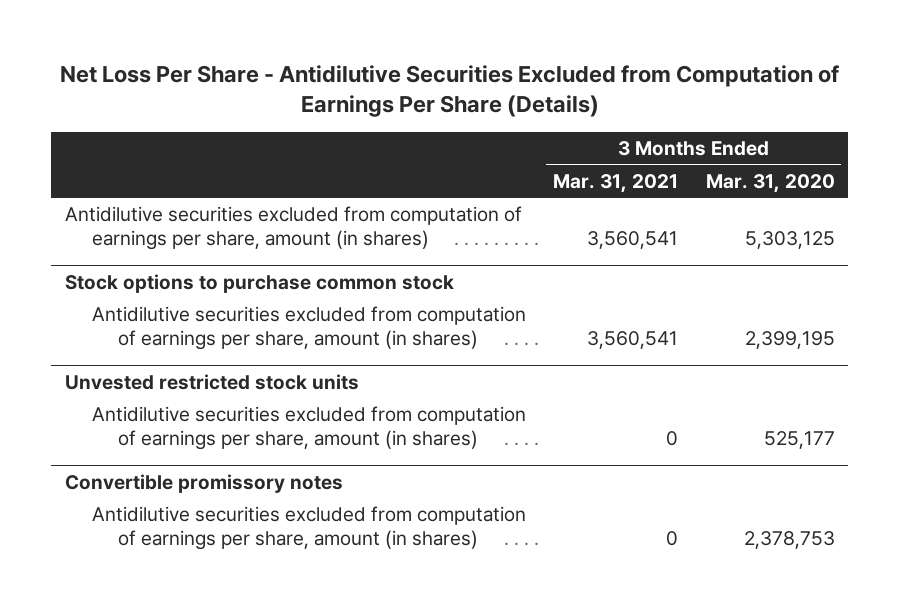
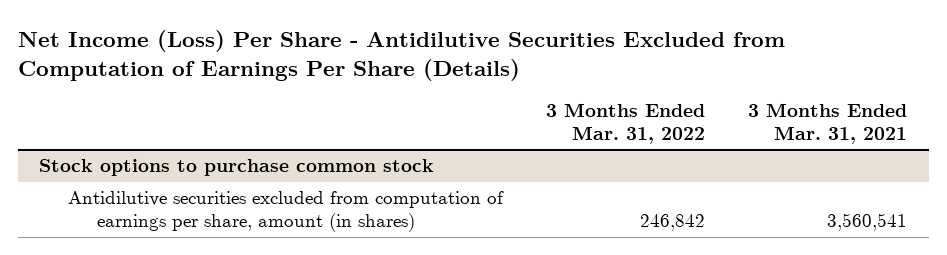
- Net Loss Per Share - Antidilutive Securities Excluded from Computation of Earnings Per Share (Details)
+ Net Income (Loss) Per Share - Antidilutive Securities Excluded from Computation of Earnings Per Share (Details)
- | 3 Months Ended Mar. 31, 2021 | 3 Months Ended Mar. 31, 2020
+ | 3 Months Ended Mar. 31, 2022 | 3 Months Ended Mar. 31, 2021
- Antidilutive securities excluded from computation of earnings per share, amount (in shares) | 3,560,541 | 5,303,125
- Unvested restricted stock units
- Antidilutive securities excluded from computation of earnings per share, amount (in shares) | 0 | 525,177
- Convertible promissory notes
- Antidilutive securities excluded from computation of earnings per share, amount (in shares) | 0 | 2,378,753

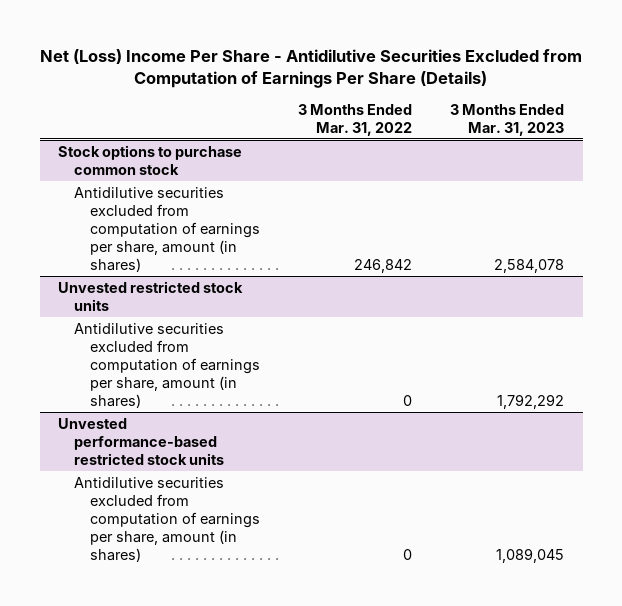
- Net Income (Loss) Per Share - Antidilutive Securities Excluded from Computation of Earnings Per Share (Details)
+ Net (Loss) Income Per Share - Antidilutive Securities Excluded from Computation of Earnings Per Share (Details)
- | 3 Months Ended Mar. 31, 2022 | 3 Months Ended Mar. 31, 2021
+ | 3 Months Ended Mar. 31, 2022 | 3 Months Ended Mar. 31, 2023
+ Unvested restricted stock units
+ Antidilutive securities excluded from computation of earnings per share, amount (in shares) | 0 | 1,792,292
+ Unvested performance-based restricted stock units
+ Antidilutive securities excluded from computation of earnings per share, amount (in shares) | 0 | 1,089,045

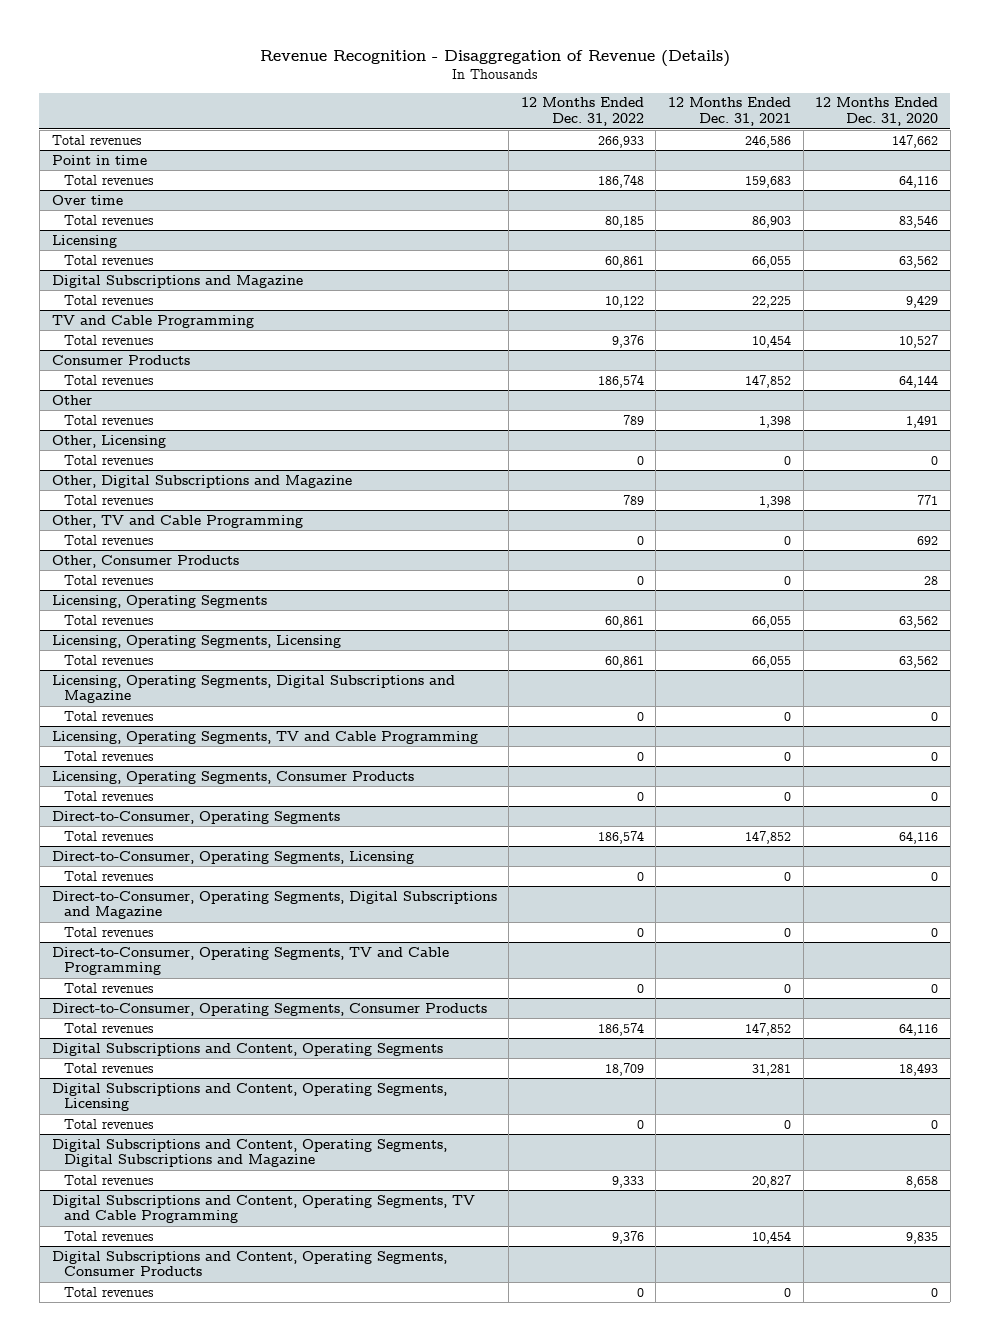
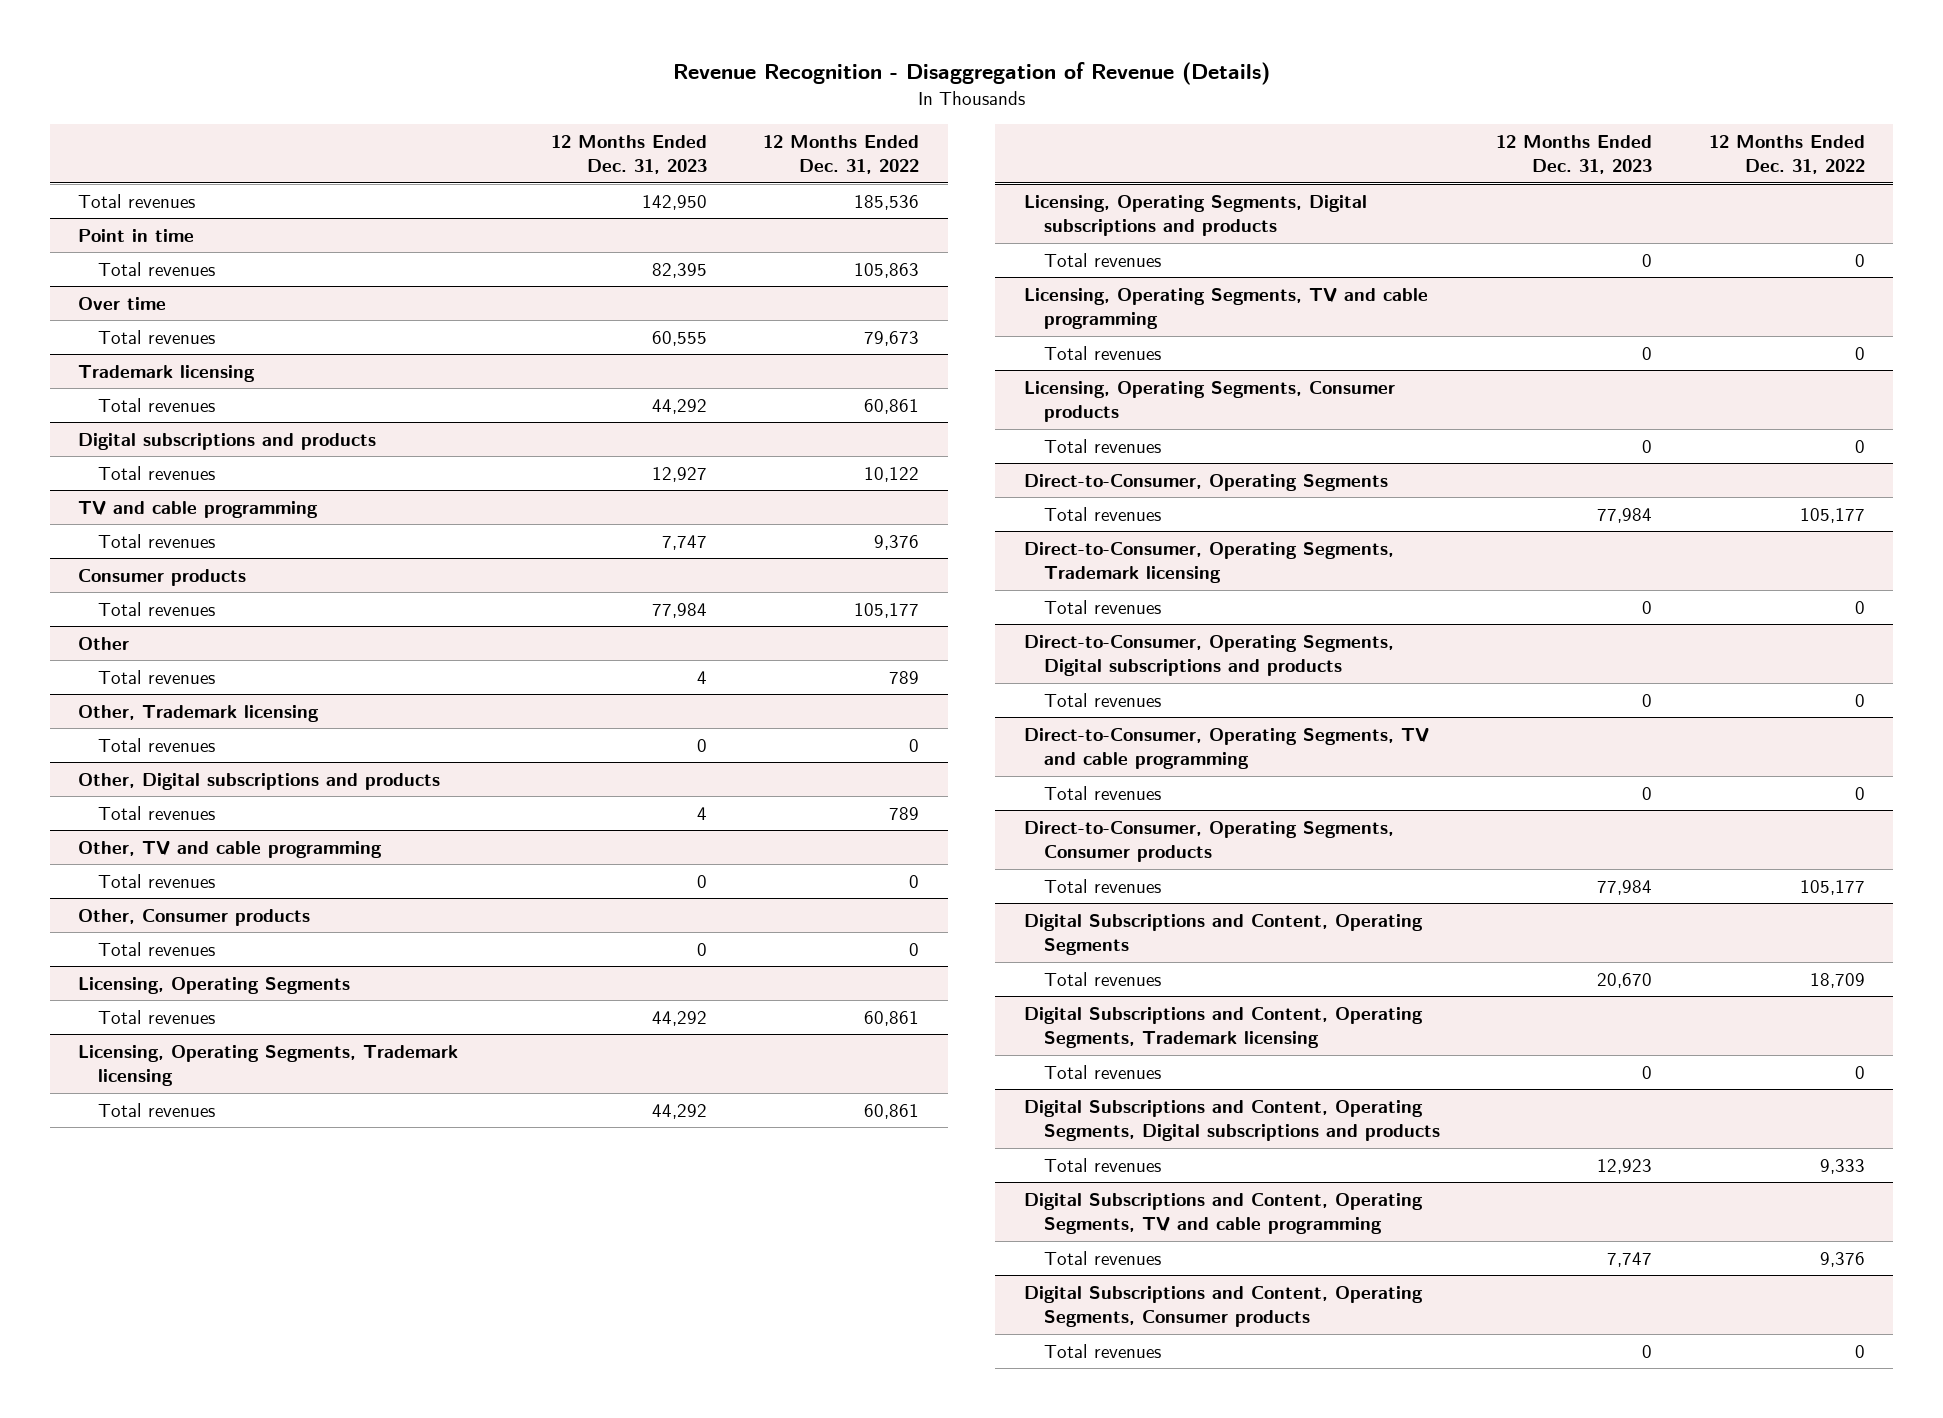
- | 12 Months Ended Dec. 31, 2022 | 12 Months Ended Dec. 31, 2021 | 12 Months Ended Dec. 31, 2020
+ | 12 Months Ended Dec. 31, 2023 | 12 Months Ended Dec. 31, 2022
- Total revenues | 266,933 | 246,586 | 147,662
+ Total revenues | 142,950 | 185,536
@ Point in time
- Total revenues | 186,748 | 159,683 | 64,116
+ Total revenues | 82,395 | 105,863
@ Over time
- Total revenues | 80,185 | 86,903 | 83,546
- Licensing
@ Over time
+ Total revenues | 60,555 | 79,673
+ Trademark licensing
- Digital Subscriptions and Magazine
+ Digital subscriptions and products
- TV and Cable Programming
+ TV and cable programming
- Consumer Products
- Total revenues | 186,574 | 147,852 | 64,144
+ Consumer products
+ Total revenues | 77,984 | 105,177
- Other, Licensing
+ Other, Trademark licensing
- Other, Digital Subscriptions and Magazine
+ Other, Digital subscriptions and products
- Other, TV and Cable Programming
+ Other, TV and cable programming
- Other, Consumer Products
+ Other, Consumer products
- Licensing, Operating Segments, Licensing
+ Licensing, Operating Segments, Trademark licensing
- Licensing, Operating Segments, Digital Subscriptions and Magazine
+ Licensing, Operating Segments, Digital subscriptions and products
- Licensing, Operating Segments, TV and Cable Programming
+ Licensing, Operating Segments, TV and cable programming
- Licensing, Operating Segments, Consumer Products
+ Licensing, Operating Segments, Consumer products
@ Direct-to-Consumer, Operating Segments
- Total revenues | 186,574 | 147,852 | 64,116
- Direct-to-Consumer, Operating Segments, Licensing
@ Direct-to-Consumer, Operating Segments
+ Total revenues | 77,984 | 105,177
+ Direct-to-Consumer, Operating Segments, Trademark licensing
- Direct-to-Consumer, Operating Segments, Digital Subscriptions and Magazine
+ Direct-to-Consumer, Operating Segments, Digital subscriptions and products
- Direct-to-Consumer, Operating Segments, TV and Cable Programming
+ Direct-to-Consumer, Operating Segments, TV and cable programming
- Direct-to-Consumer, Operating Segments, Consumer Products
- Total revenues | 186,574 | 147,852 | 64,116
+ Direct-to-Consumer, Operating Segments, Consumer products
+ Total revenues | 77,984 | 105,177
- Digital Subscriptions and Content, Operating Segments, Licensing
+ Digital Subscriptions and Content, Operating Segments, Trademark licensing
- Digital Subscriptions and Content, Operating Segments, Digital Subscriptions and Magazine
+ Digital Subscriptions and Content, Operating Segments, Digital subscriptions and products
- Digital Subscriptions and Content, Operating Segments, TV and Cable Programming
+ Digital Subscriptions and Content, Operating Segments, TV and cable programming
- Digital Subscriptions and Content, Operating Segments, Consumer Products
+ Digital Subscriptions and Content, Operating Segments, Consumer products

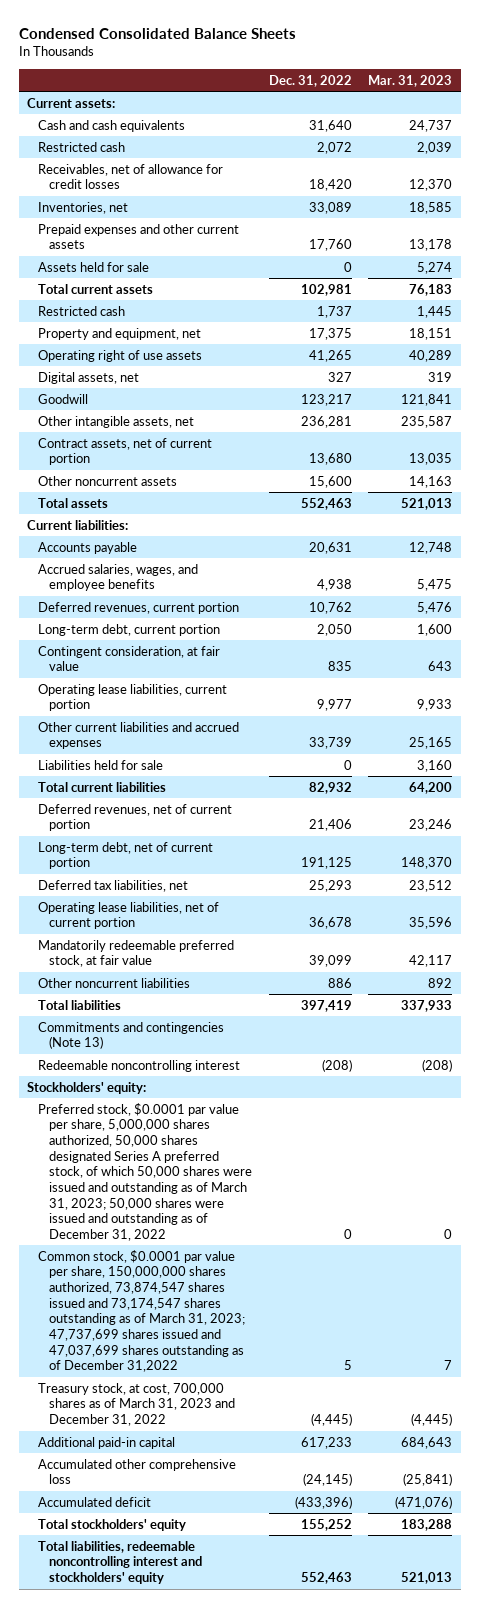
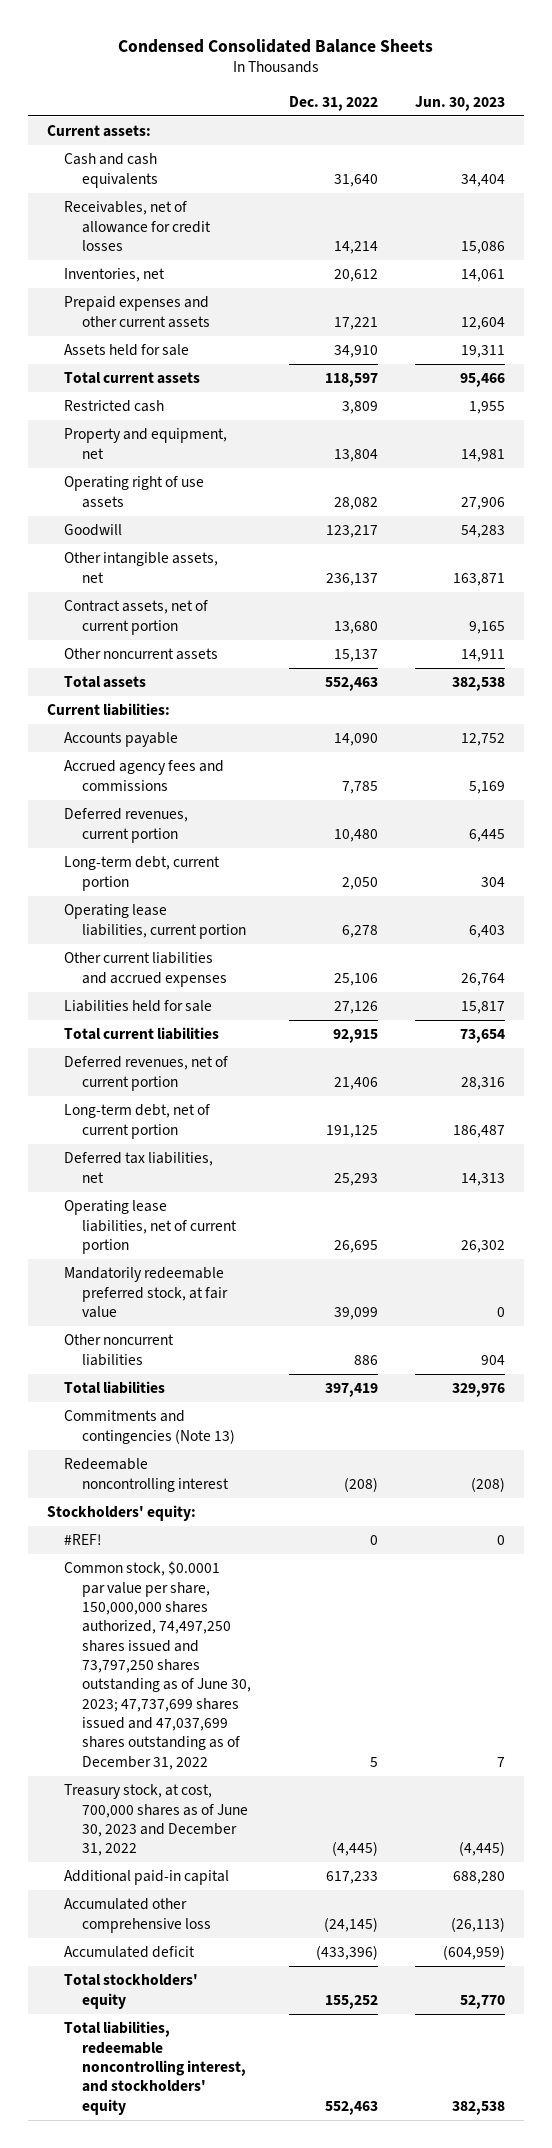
- | Dec. 31, 2022 | Mar. 31, 2023
+ | Dec. 31, 2022 | Jun. 30, 2023
- Restricted cash | 2,072 | 2,039
- Receivables, net of allowance for credit losses | 18,420 | 12,370
- Inventories, net | 33,089 | 18,585
- Prepaid expenses and other current assets | 17,760 | 13,178
- Assets held for sale | 0 | 5,274
- Total current assets | 102,981 | 76,183
- Restricted cash | 1,737 | 1,445
- Property and equipment, net | 17,375 | 18,151
- Operating right of use assets | 41,265 | 40,289
- Digital assets, net | 327 | 319
+ Receivables, net of allowance for credit losses | 14,214 | 15,086
+ Inventories, net | 20,612 | 14,061
+ Prepaid expenses and other current assets | 17,221 | 12,604
+ Assets held for sale | 34,910 | 19,311
+ Total current assets | 118,597 | 95,466
+ Restricted cash | 3,809 | 1,955
+ Property and equipment, net | 13,804 | 14,981
+ Operating right of use assets | 28,082 | 27,906
- Other intangible assets, net | 236,281 | 235,587
+ Other intangible assets, net | 236,137 | 163,871
- Other noncurrent assets | 15,600 | 14,163
+ Other noncurrent assets | 15,137 | 14,911
- Accounts payable | 20,631 | 12,748
- Accrued salaries, wages, and employee benefits | 4,938 | 5,475
- Deferred revenues, current portion | 10,762 | 5,476
+ Accounts payable | 14,090 | 12,752
+ Accrued agency fees and commissions | 7,785 | 5,169
+ Deferred revenues, current portion | 10,480 | 6,445
- Contingent consideration, at fair value | 835 | 643
- Operating lease liabilities, current portion | 9,977 | 9,933
- Other current liabilities and accrued expenses | 33,739 | 25,165
- Liabilities held for sale | 0 | 3,160
- Total current liabilities | 82,932 | 64,200
+ Operating lease liabilities, current portion | 6,278 | 6,403
+ Other current liabilities and accrued expenses | 25,106 | 26,764
+ Liabilities held for sale | 27,126 | 15,817
+ Total current liabilities | 92,915 | 73,654
- Operating lease liabilities, net of current portion | 36,678 | 35,596
+ Operating lease liabilities, net of current portion | 26,695 | 26,302
- Preferred stock, $0.0001 par value per share, 5,000,000 shares authorized, 50,000 shares designated Series A preferred stock, of which 50,000 shares were issued and outstanding as of March 31, 2023; 50,000 shares were issued and outstanding as of December 31, 2022 | 0 | 0
- Common stock, $0.0001 par value per share, 150,000,000 shares authorized, 73,874,547 shares issued and 73,174,547 shares outstanding as of March 31, 2023; 47,737,699 shares issued and 47,037,699 shares outstanding as of December 31,2022 | 5 | 7
- Treasury stock, at cost, 700,000 shares as of March 31, 2023 and December 31, 2022 | (4,445) | (4,445)
+ #REF! | 0 | 0
+ Common stock, $0.0001 par value per share, 150,000,000 shares authorized, 74,497,250 shares issued and 73,797,250 shares outstanding as of June 30, 2023; 47,737,699 shares issued and 47,037,699 shares outstanding as of December 31, 2022 | 5 | 7
+ Treasury stock, at cost, 700,000 shares as of June 30, 2023 and December 31, 2022 | (4,445) | (4,445)
- Total liabilities, redeemable noncontrolling interest and stockholders' equity | 552,463 | 521,013
+ Total liabilities, redeemable noncontrolling interest, and stockholders' equity | 552,463 | 382,538

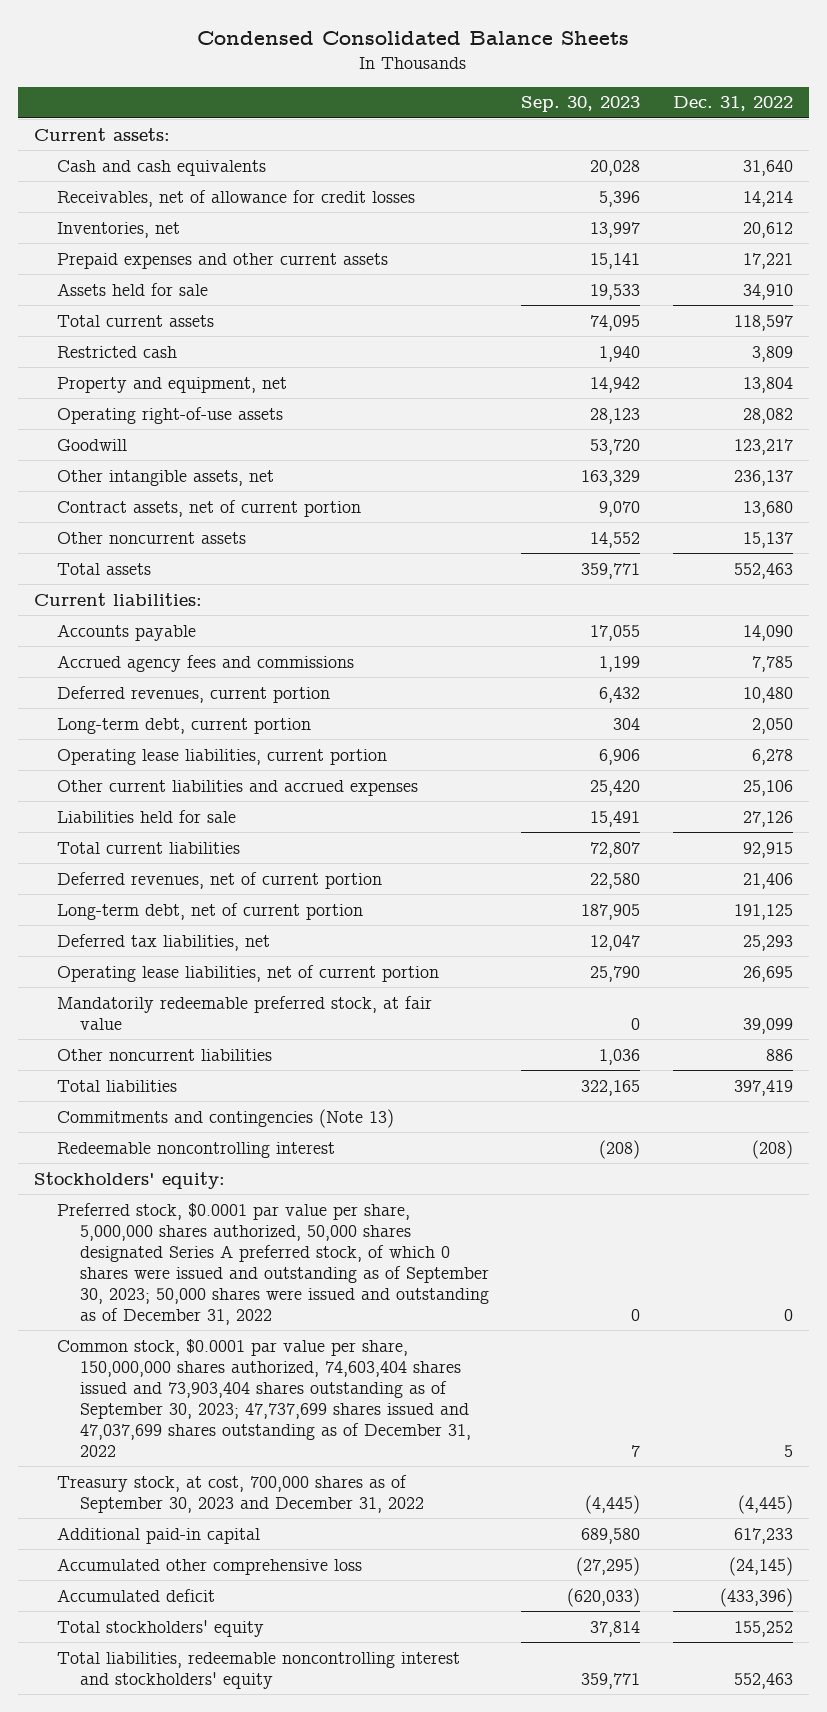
- | Dec. 31, 2022 | Jun. 30, 2023
+ | Sep. 30, 2023 | Dec. 31, 2022
- Operating right of use assets | 28,082 | 27,906
+ Operating right-of-use assets | 28,123 | 28,082
- #REF! | 0 | 0
- Common stock, $0.0001 par value per share, 150,000,000 shares authorized, 74,497,250 shares issued and 73,797,250 shares outstanding as of June 30, 2023; 47,737,699 shares issued and 47,037,699 shares outstanding as of December 31, 2022 | 5 | 7
- Treasury stock, at cost, 700,000 shares as of June 30, 2023 and December 31, 2022 | (4,445) | (4,445)
+ Preferred stock, $0.0001 par value per share, 5,000,000 shares authorized, 50,000 shares designated Series A preferred stock, of which 0 shares were issued and outstanding as of September 30, 2023; 50,000 shares were issued and outstanding as of December 31, 2022 | 0 | 0
+ Common stock, $0.0001 par value per share, 150,000,000 shares authorized, 74,603,404 shares issued and 73,903,404 shares outstanding as of September 30, 2023; 47,737,699 shares issued and 47,037,699 shares outstanding as of December 31, 2022 | 7 | 5
+ Treasury stock, at cost, 700,000 shares as of September 30, 2023 and December 31, 2022 | (4,445) | (4,445)
- Total liabilities, redeemable noncontrolling interest, and stockholders' equity | 552,463 | 382,538
+ Total liabilities, redeemable noncontrolling interest and stockholders' equity | 359,771 | 552,463

